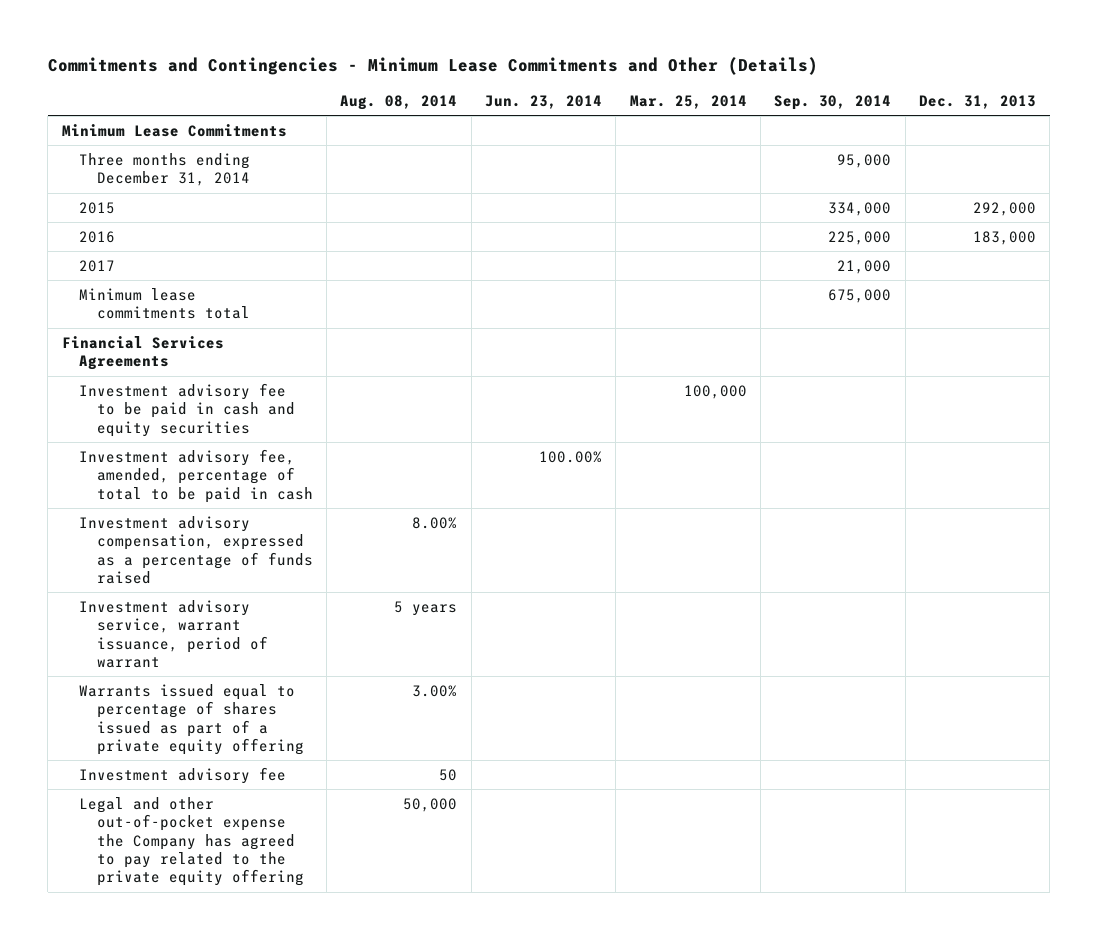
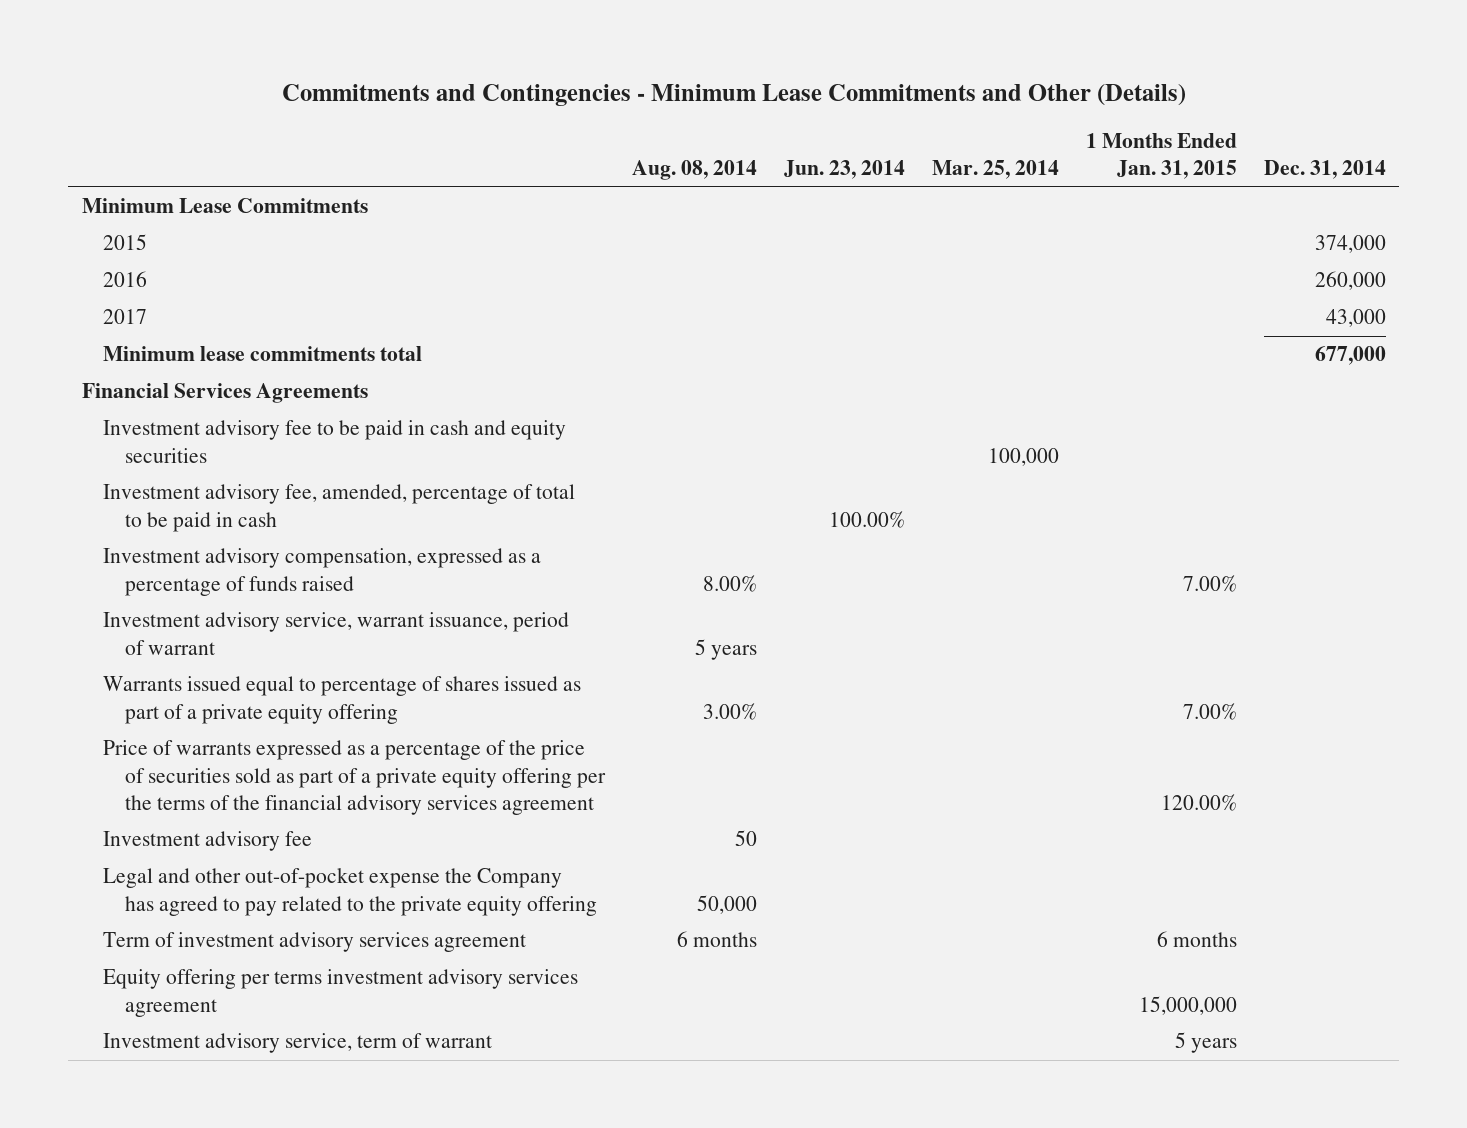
- | Aug. 08, 2014 | Jun. 23, 2014 | Mar. 25, 2014 | Sep. 30, 2014 | Dec. 31, 2013
+ | Aug. 08, 2014 | Jun. 23, 2014 | Mar. 25, 2014 | 1 Months Ended Jan. 31, 2015 | Dec. 31, 2014
- Three months ending December 31, 2014 | | | | 95,000 |
+ Price of warrants expressed as a percentage of the price of securities sold as part of a private equity offering per the terms of the financial advisory services agreement | | | | 120.00% |
+ Term of investment advisory services agreement | 6 months | | | 6 months |
+ Equity offering per terms investment advisory services agreement | | | | 15,000,000 |
+ Investment advisory service, term of warrant | | | | 5 years |

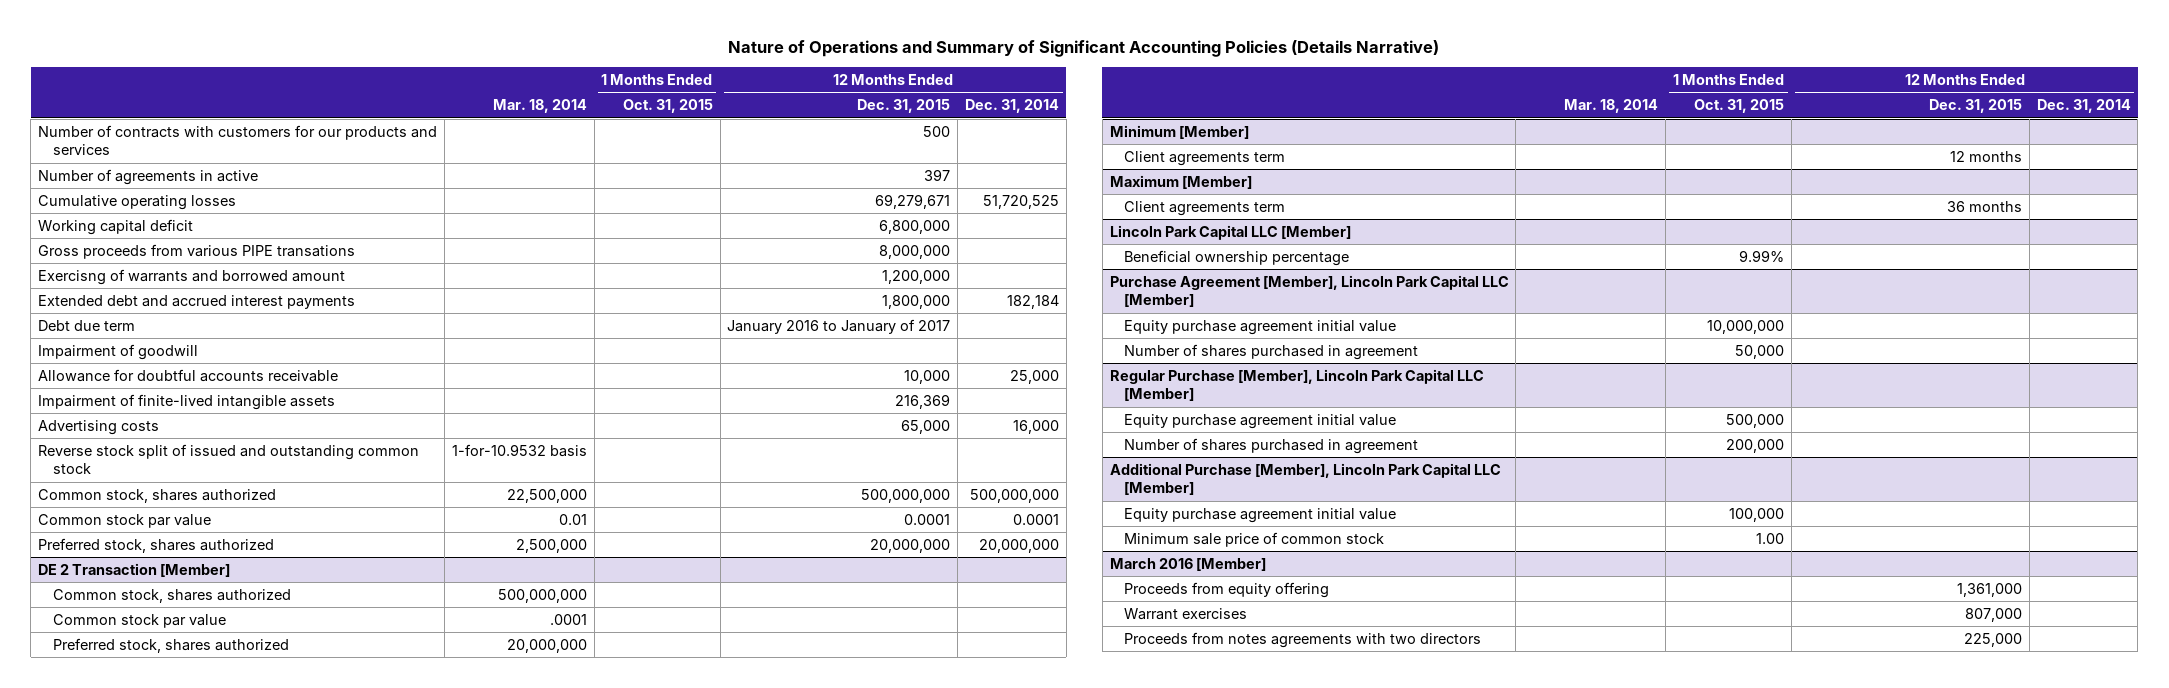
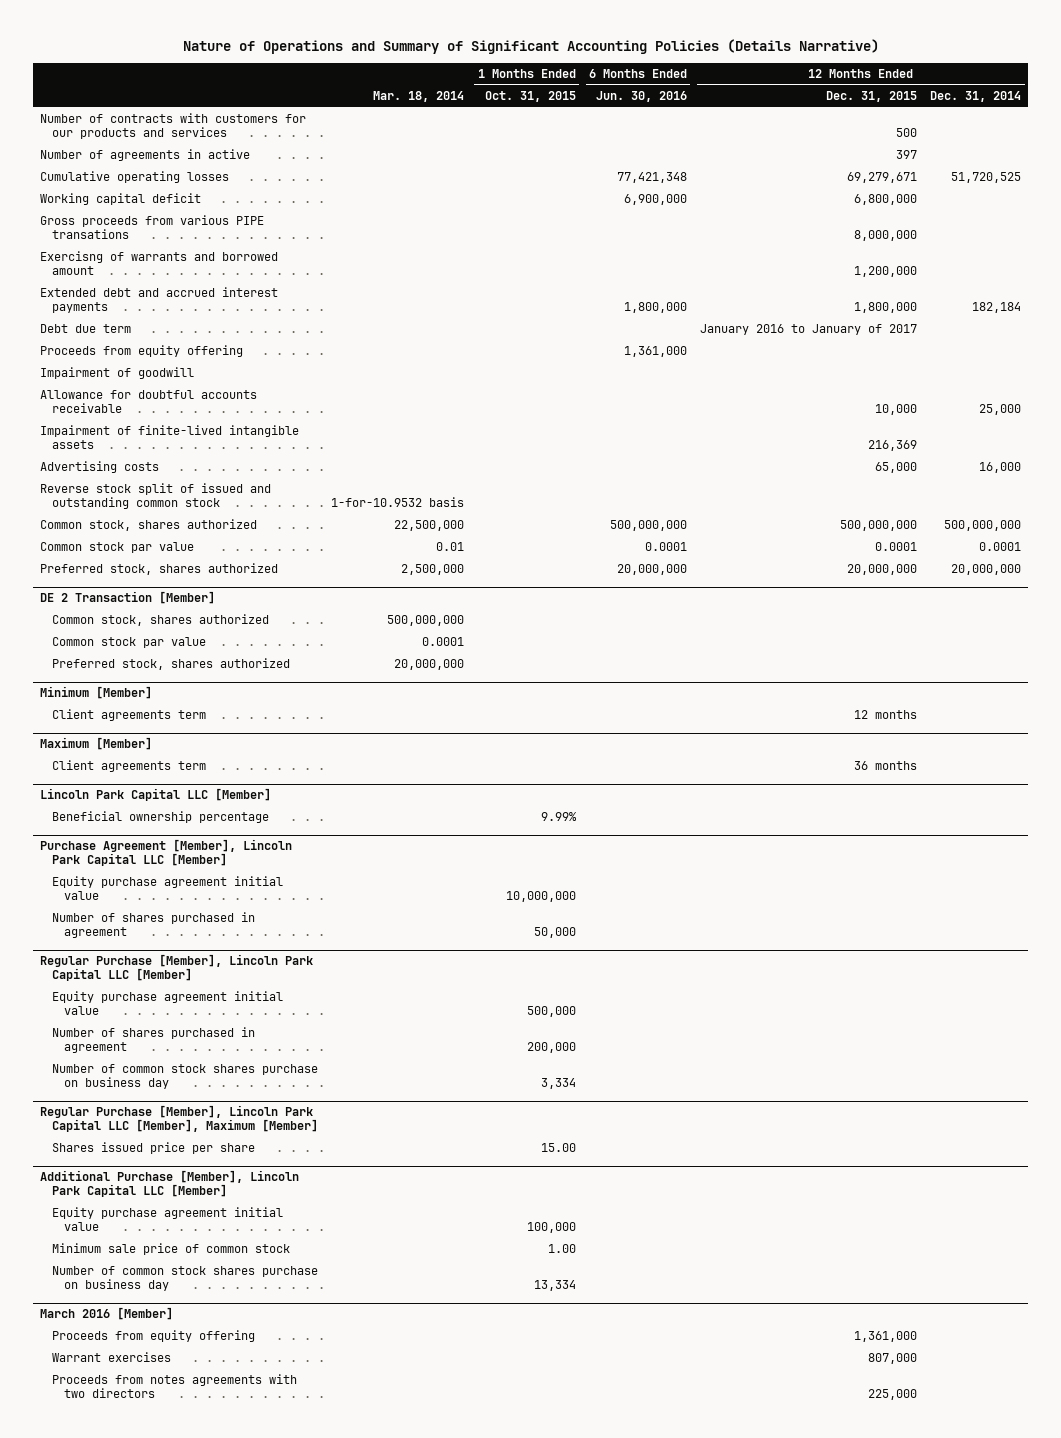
- | Mar. 18, 2014 | 1 Months Ended Oct. 31, 2015 | 12 Months Ended Dec. 31, 2015 | 12 Months Ended Dec. 31, 2014
+ | Mar. 18, 2014 | 1 Months Ended Oct. 31, 2015 | 6 Months Ended Jun. 30, 2016 | 12 Months Ended Dec. 31, 2015 | 12 Months Ended Dec. 31, 2014
+ Proceeds from equity offering | | | 1,361,000 | |
@ DE 2 Transaction [Member]
- Common stock par value | .0001 | | |
+ Common stock par value | 0.0001 | | | |
@ Regular Purchase [Member], Lincoln Park Capital LLC [Member]
+ Number of common stock shares purchase on business day | | 3,334 | | |
+ Regular Purchase [Member], Lincoln Park Capital LLC [Member], Maximum [Member]
+ Shares issued price per share | | 15.00 | | |
@ Additional Purchase [Member], Lincoln Park Capital LLC [Member]
+ Number of common stock shares purchase on business day | | 13,334 | | |

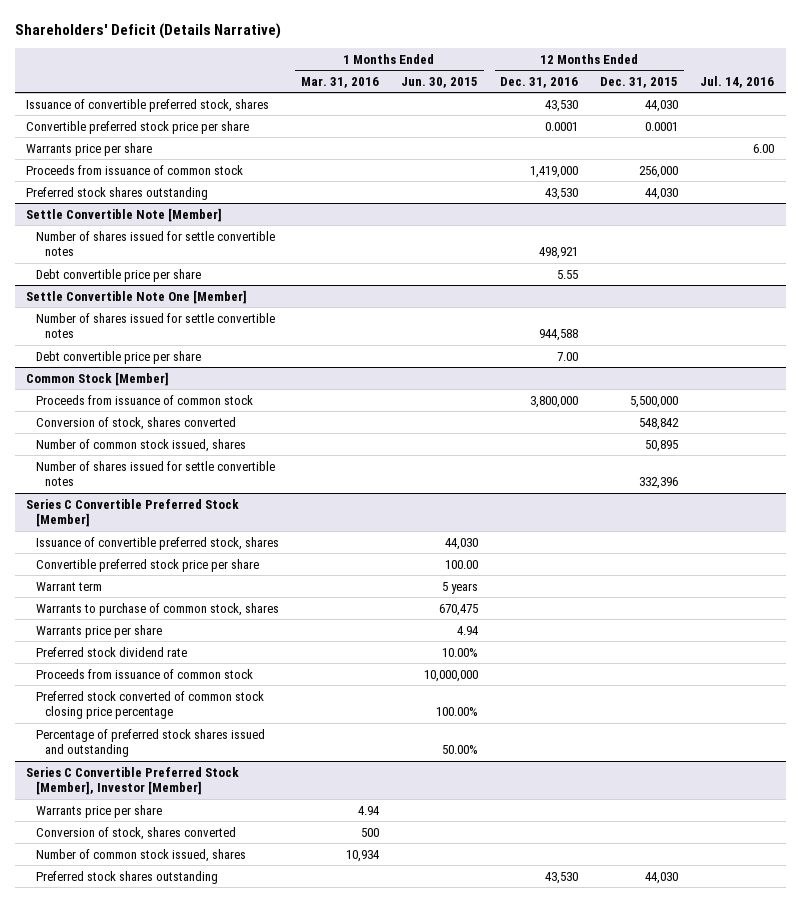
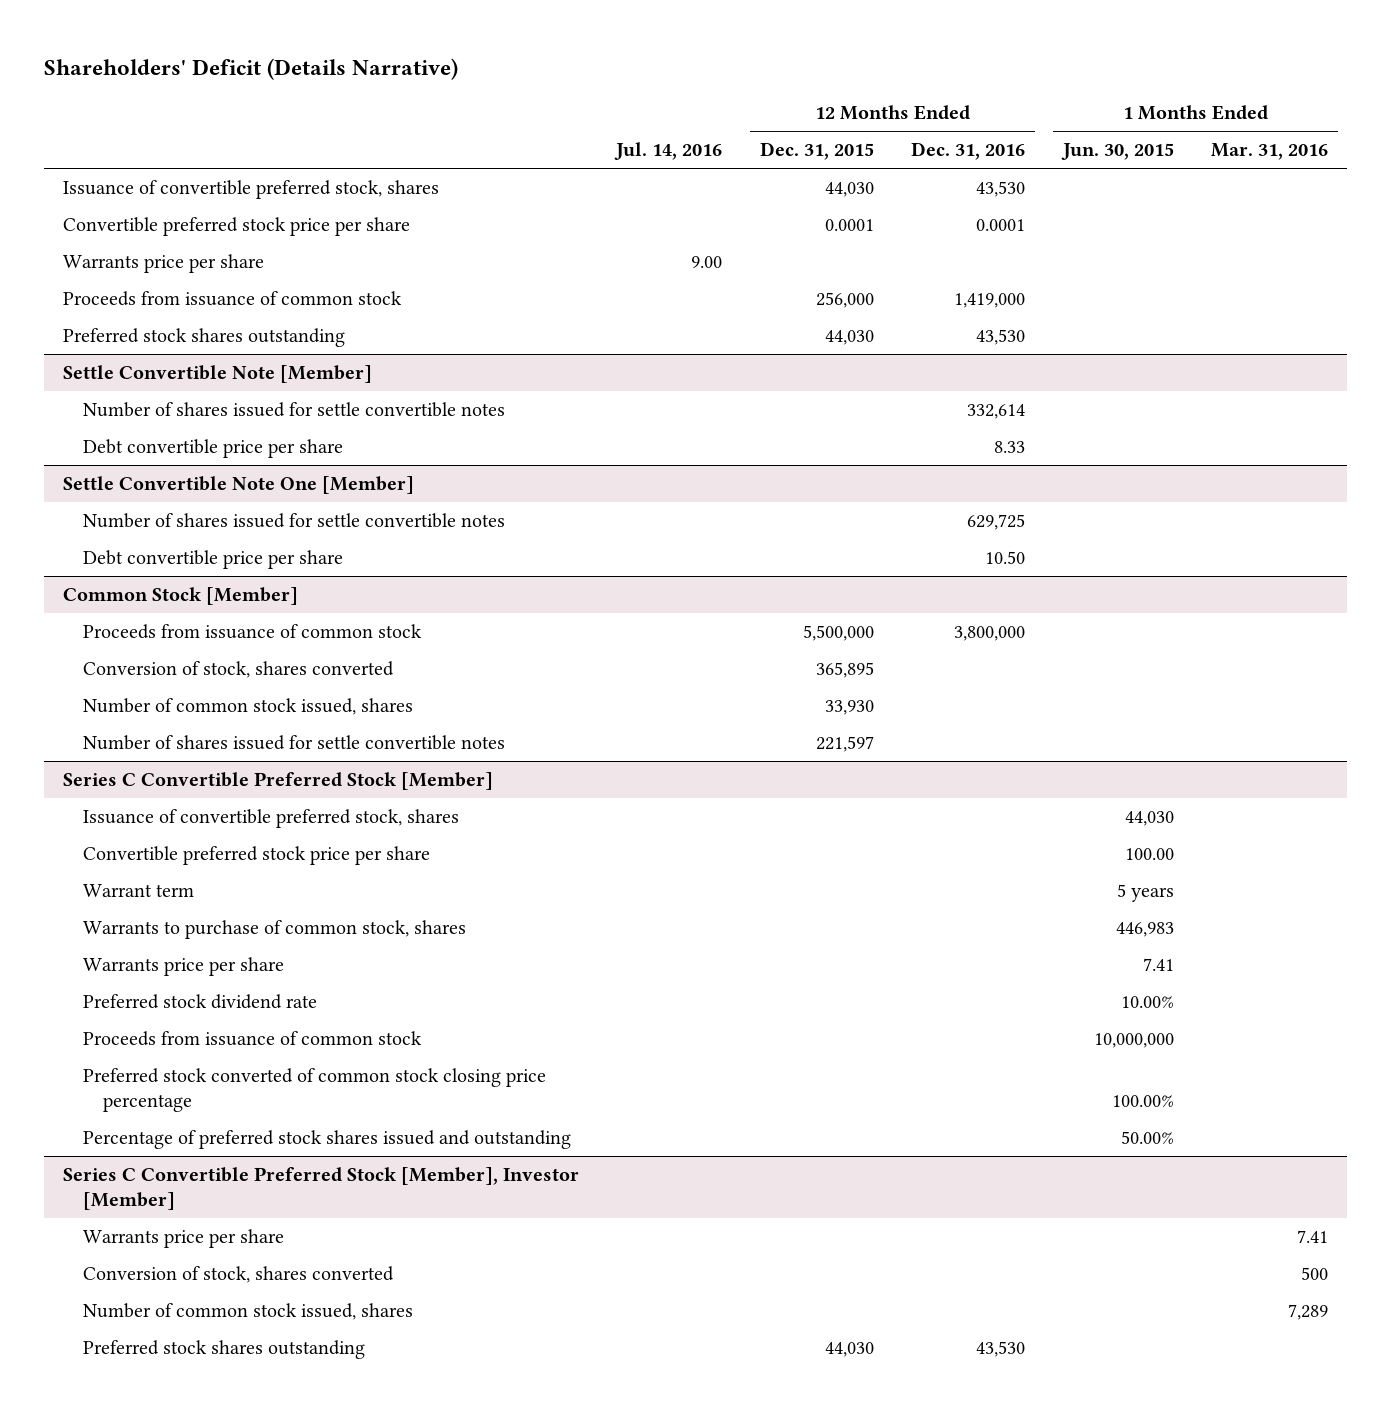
- | 1 Months Ended Mar. 31, 2016 | 1 Months Ended Jun. 30, 2015 | 12 Months Ended Dec. 31, 2016 | 12 Months Ended Dec. 31, 2015 | Jul. 14, 2016
+ | Jul. 14, 2016 | 12 Months Ended Dec. 31, 2015 | 12 Months Ended Dec. 31, 2016 | 1 Months Ended Jun. 30, 2015 | 1 Months Ended Mar. 31, 2016
- Warrants price per share | | | | | 6.00
+ Warrants price per share | 9.00 | | | |
@ Settle Convertible Note [Member]
- Number of shares issued for settle convertible notes | | | 498,921 | |
- Debt convertible price per share | | | 5.55 | |
+ Number of shares issued for settle convertible notes | | | 332,614 | |
+ Debt convertible price per share | | | 8.33 | |
@ Settle Convertible Note One [Member]
- Number of shares issued for settle convertible notes | | | 944,588 | |
- Debt convertible price per share | | | 7.00 | |
+ Number of shares issued for settle convertible notes | | | 629,725 | |
+ Debt convertible price per share | | | 10.50 | |
@ Common Stock [Member]
- Conversion of stock, shares converted | | | | 548,842 |
- Number of common stock issued, shares | | | | 50,895 |
- Number of shares issued for settle convertible notes | | | | 332,396 |
+ Conversion of stock, shares converted | | 365,895 | | |
+ Number of common stock issued, shares | | 33,930 | | |
+ Number of shares issued for settle convertible notes | | 221,597 | | |
@ Series C Convertible Preferred Stock [Member]
- Warrants to purchase of common stock, shares | | 670,475 | | |
- Warrants price per share | | 4.94 | | |
+ Warrants to purchase of common stock, shares | | | | 446,983 |
+ Warrants price per share | | | | 7.41 |
@ Series C Convertible Preferred Stock [Member], Investor [Member]
- Warrants price per share | 4.94 | | | |
+ Warrants price per share | | | | | 7.41
- Number of common stock issued, shares | 10,934 | | | |
+ Number of common stock issued, shares | | | | | 7,289

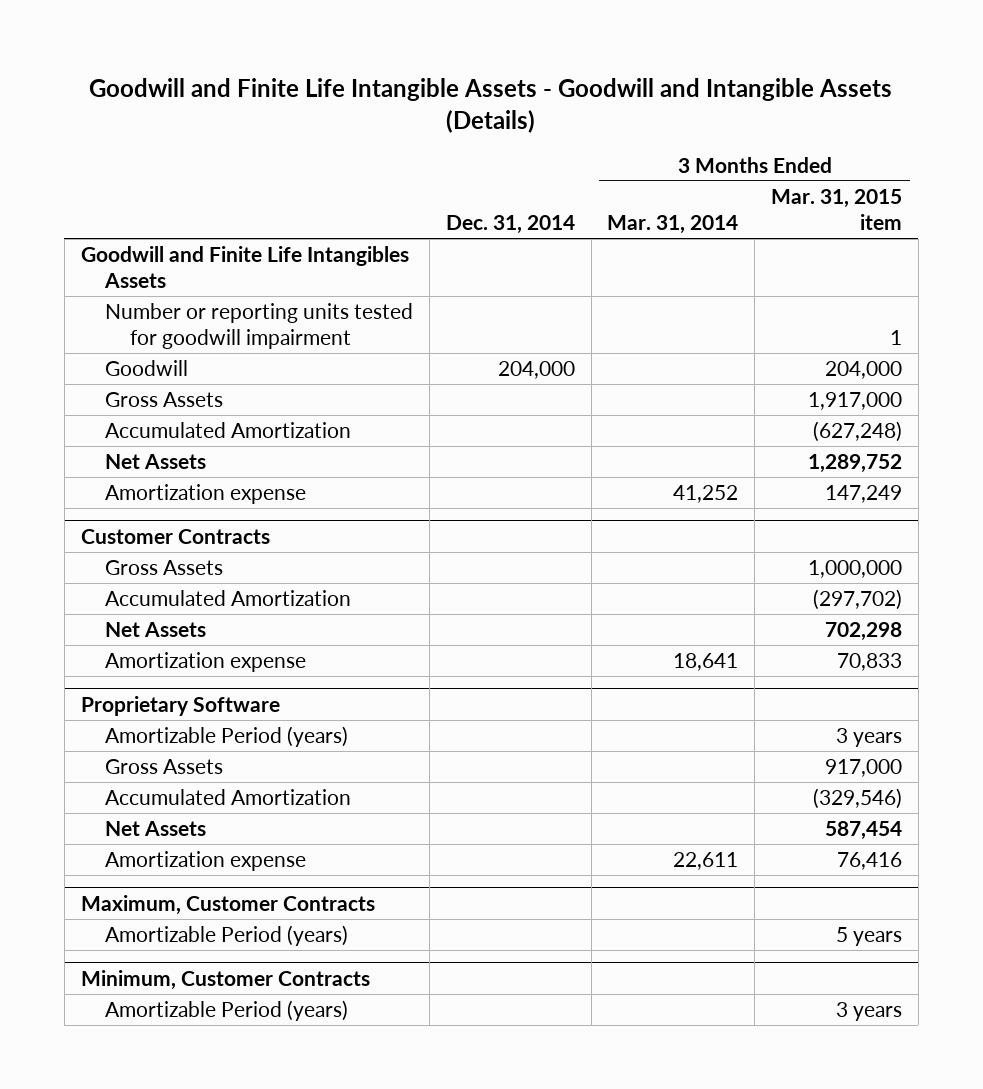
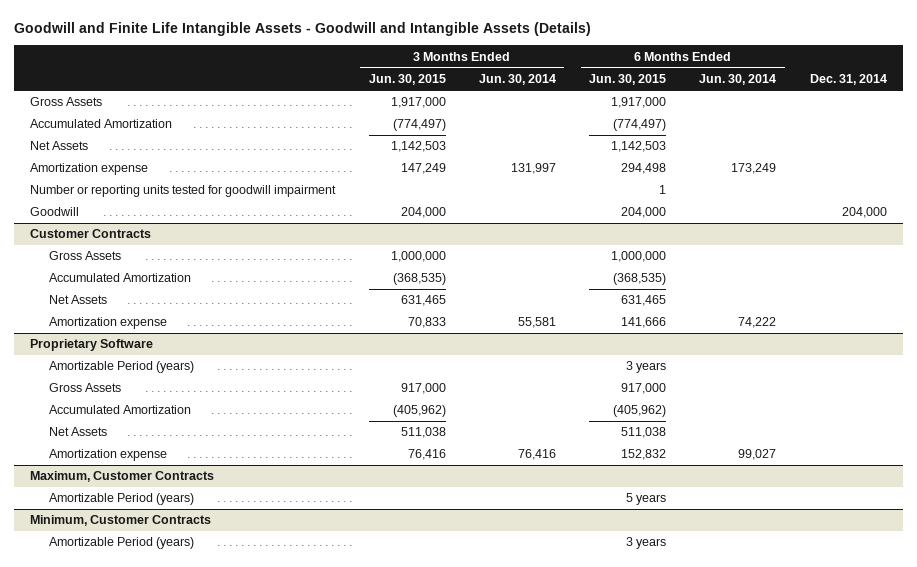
- | Dec. 31, 2014 | 3 Months Ended Mar. 31, 2014 | 3 Months Ended Mar. 31, 2015 item
+ | 3 Months Ended Jun. 30, 2015 | 3 Months Ended Jun. 30, 2014 | 6 Months Ended Jun. 30, 2015 | 6 Months Ended Jun. 30, 2014 | Dec. 31, 2014
- Goodwill and Finite Life Intangibles Assets
moved down: Number or reporting units tested for goodwill impairment | | | 1 | |
moved down: Goodwill | 204,000 | | 204,000 | | 204,000

